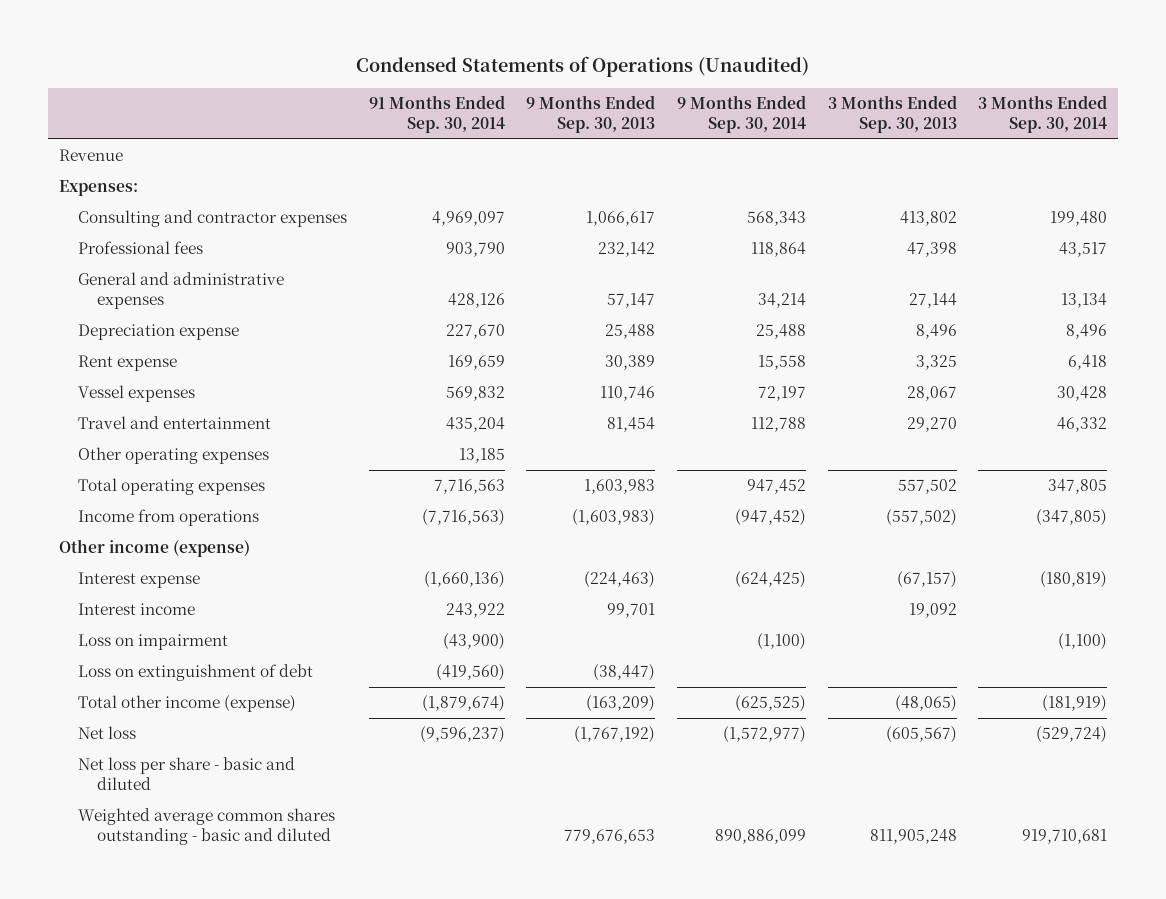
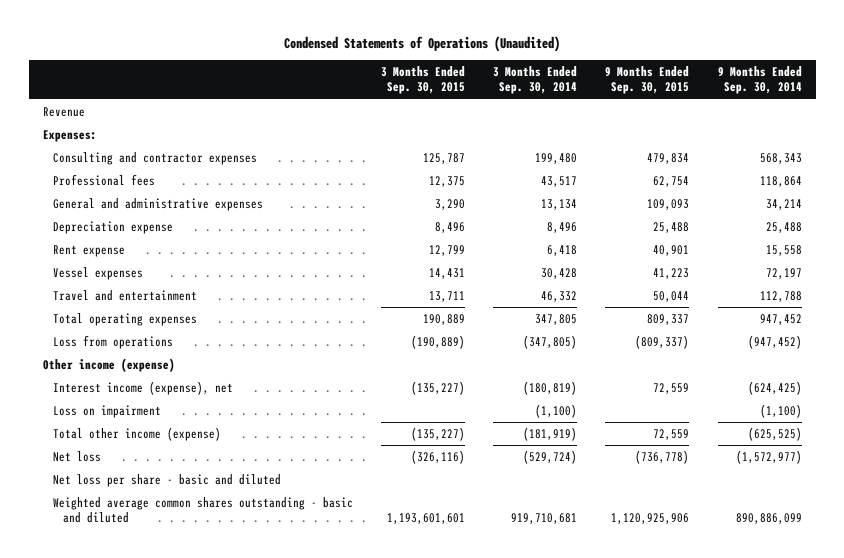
- | 91 Months Ended Sep. 30, 2014 | 9 Months Ended Sep. 30, 2013 | 9 Months Ended Sep. 30, 2014 | 3 Months Ended Sep. 30, 2013 | 3 Months Ended Sep. 30, 2014
+ | 3 Months Ended Sep. 30, 2015 | 3 Months Ended Sep. 30, 2014 | 9 Months Ended Sep. 30, 2015 | 9 Months Ended Sep. 30, 2014
- Other operating expenses | 13,185 | | | |
- Income from operations | (7,716,563) | (1,603,983) | (947,452) | (557,502) | (347,805)
+ Loss from operations | (190,889) | (347,805) | (809,337) | (947,452)
- Interest expense | (1,660,136) | (224,463) | (624,425) | (67,157) | (180,819)
- Interest income | 243,922 | 99,701 | | 19,092 |
+ Interest income (expense), net | (135,227) | (180,819) | 72,559 | (624,425)
- Loss on extinguishment of debt | (419,560) | (38,447) | | |

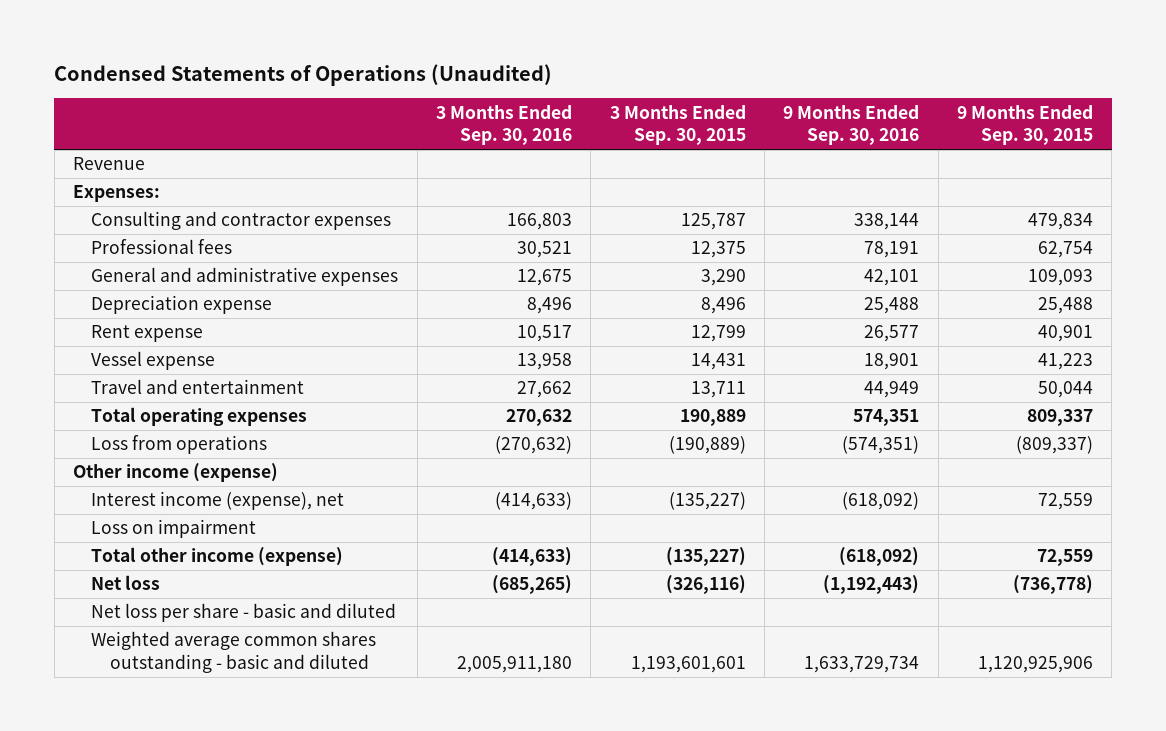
- | 3 Months Ended Sep. 30, 2015 | 3 Months Ended Sep. 30, 2014 | 9 Months Ended Sep. 30, 2015 | 9 Months Ended Sep. 30, 2014
+ | 3 Months Ended Sep. 30, 2016 | 3 Months Ended Sep. 30, 2015 | 9 Months Ended Sep. 30, 2016 | 9 Months Ended Sep. 30, 2015
- Vessel expenses | 14,431 | 30,428 | 41,223 | 72,197
+ Vessel expense | 13,958 | 14,431 | 18,901 | 41,223

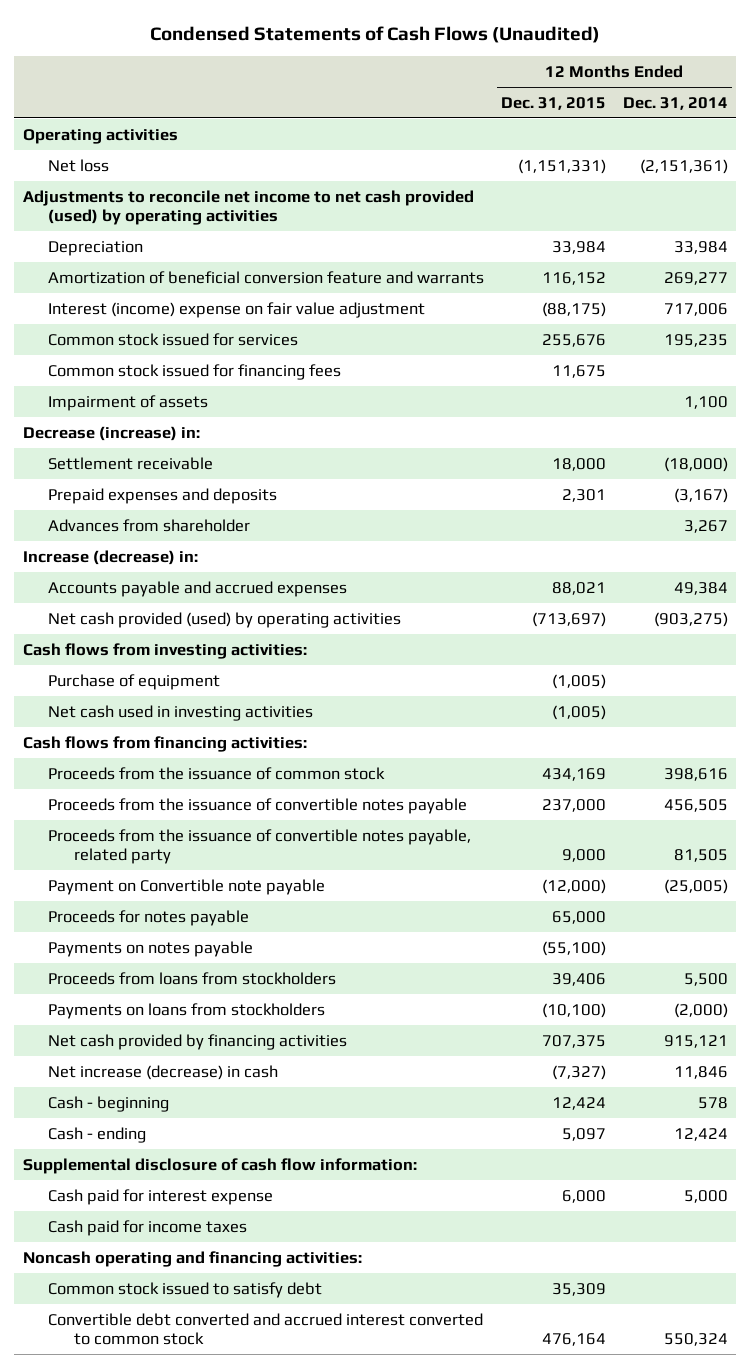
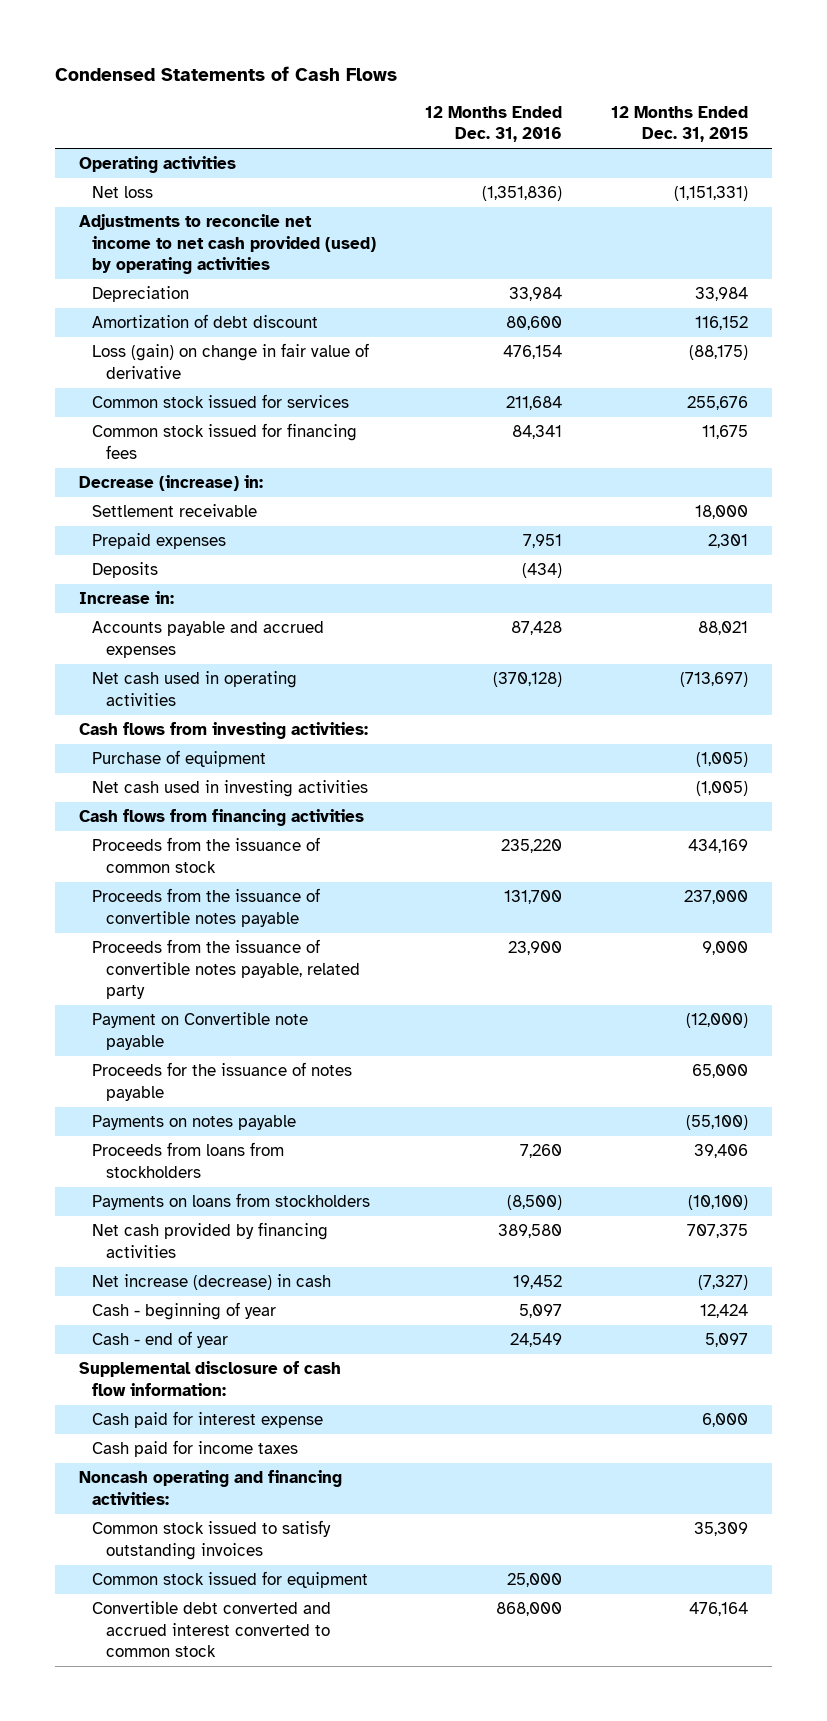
- Condensed Statements of Cash Flows (Unaudited)
+ Condensed Statements of Cash Flows
- | 12 Months Ended Dec. 31, 2015 | 12 Months Ended Dec. 31, 2014
+ | 12 Months Ended Dec. 31, 2016 | 12 Months Ended Dec. 31, 2015
- Amortization of beneficial conversion feature and warrants | 116,152 | 269,277
- Interest (income) expense on fair value adjustment | (88,175) | 717,006
+ Amortization of debt discount | 80,600 | 116,152
+ Loss (gain) on change in fair value of derivative | 476,154 | (88,175)
- Impairment of assets | | 1,100
- Prepaid expenses and deposits | 2,301 | (3,167)
- Advances from shareholder | | 3,267
- Increase (decrease) in:
+ Prepaid expenses | 7,951 | 2,301
+ Deposits | (434) |
+ Increase in:
- Net cash provided (used) by operating activities | (713,697) | (903,275)
+ Net cash used in operating activities | (370,128) | (713,697)
- Cash flows from financing activities:
+ Cash flows from financing activities
- Proceeds for notes payable | 65,000 |
+ Proceeds for the issuance of notes payable | | 65,000
- Cash - beginning | 12,424 | 578
- Cash - ending | 5,097 | 12,424
+ Cash - beginning of year | 5,097 | 12,424
+ Cash - end of year | 24,549 | 5,097
- Common stock issued to satisfy debt | 35,309 |
+ Common stock issued to satisfy outstanding invoices | | 35,309
+ Common stock issued for equipment | 25,000 |

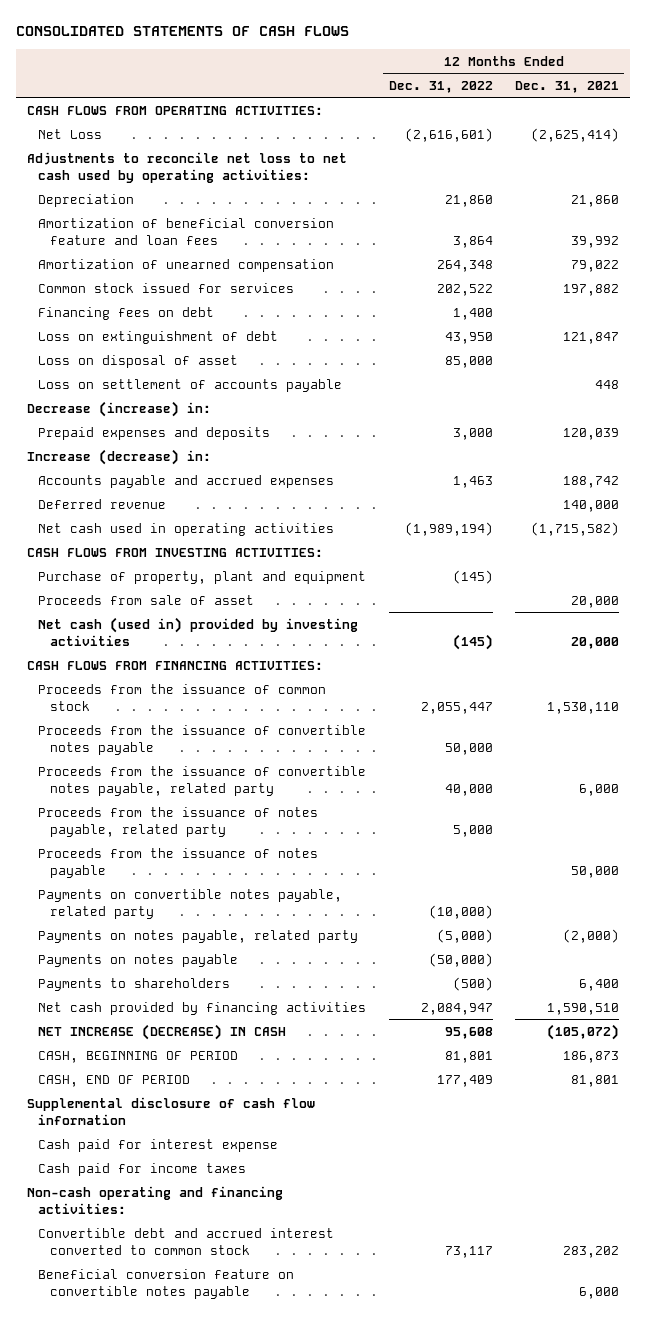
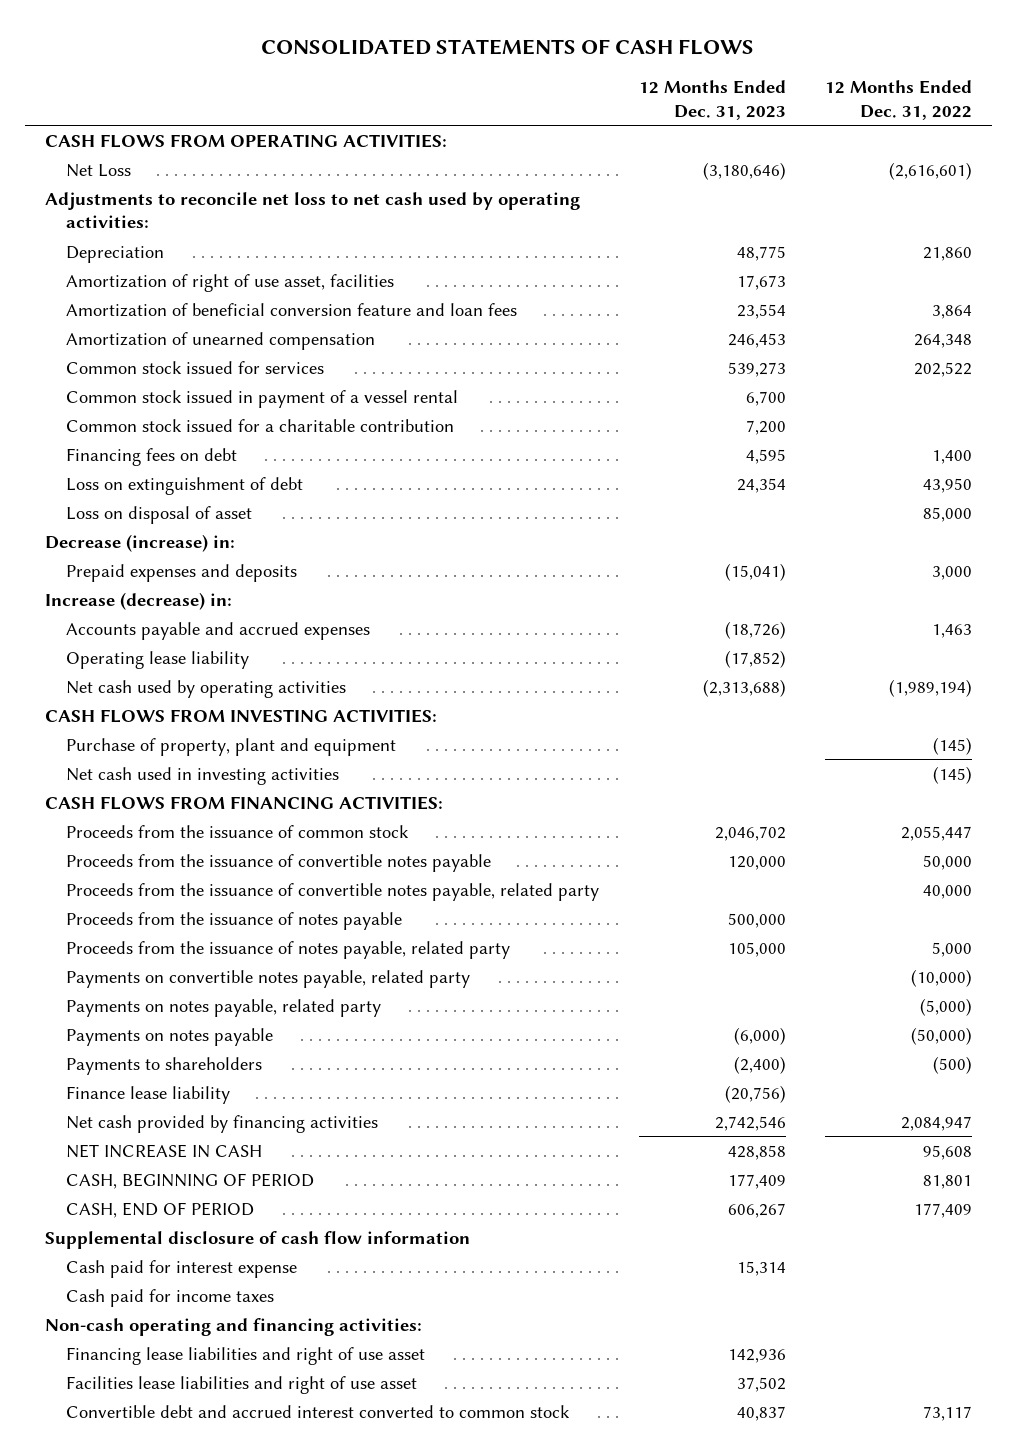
- | 12 Months Ended Dec. 31, 2022 | 12 Months Ended Dec. 31, 2021
+ | 12 Months Ended Dec. 31, 2023 | 12 Months Ended Dec. 31, 2022
+ Amortization of right of use asset, facilities | 17,673 |
+ Common stock issued in payment of a vessel rental | 6,700 |
+ Common stock issued for a charitable contribution | 7,200 |
- Loss on settlement of accounts payable | | 448
- Deferred revenue | | 140,000
- Net cash used in operating activities | (1,989,194) | (1,715,582)
+ Operating lease liability | (17,852) |
+ Net cash used by operating activities | (2,313,688) | (1,989,194)
- Proceeds from sale of asset | | 20,000
- Net cash (used in) provided by investing activities | (145) | 20,000
+ Net cash used in investing activities | | (145)
moved down: Proceeds from the issuance of notes payable, related party | 105,000 | 5,000
+ Finance lease liability | (20,756) |
- NET INCREASE (DECREASE) IN CASH | 95,608 | (105,072)
+ NET INCREASE IN CASH | 428,858 | 95,608
+ Financing lease liabilities and right of use asset | 142,936 |
+ Facilities lease liabilities and right of use asset | 37,502 |
- Beneficial conversion feature on convertible notes payable | | 6,000

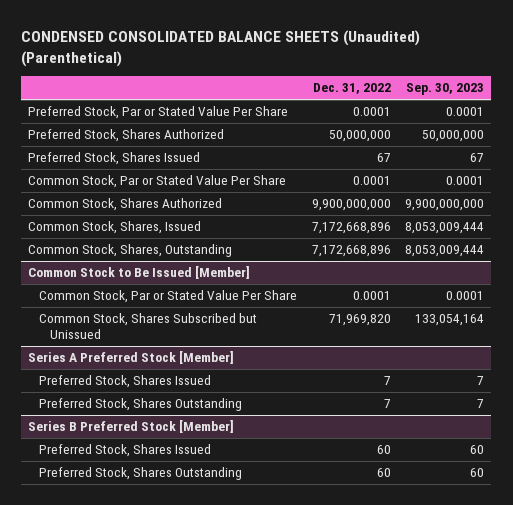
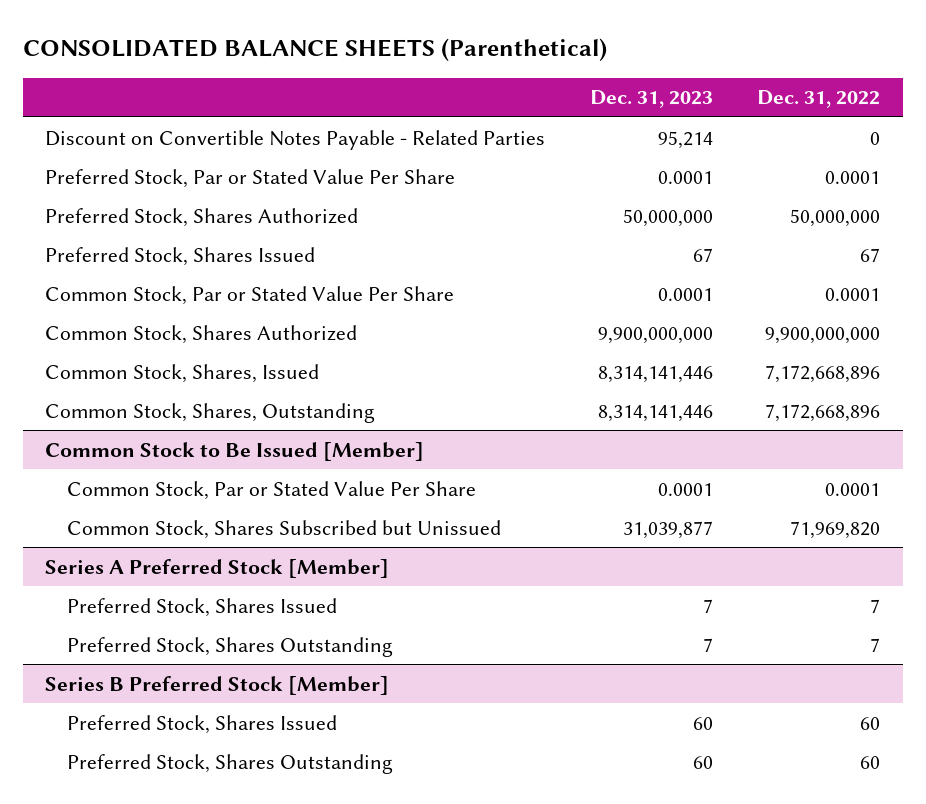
- CONDENSED CONSOLIDATED BALANCE SHEETS (Unaudited) (Parenthetical)
+ CONSOLIDATED BALANCE SHEETS (Parenthetical)
- | Dec. 31, 2022 | Sep. 30, 2023
+ | Dec. 31, 2023 | Dec. 31, 2022
+ Discount on Convertible Notes Payable - Related Parties | 95,214 | 0

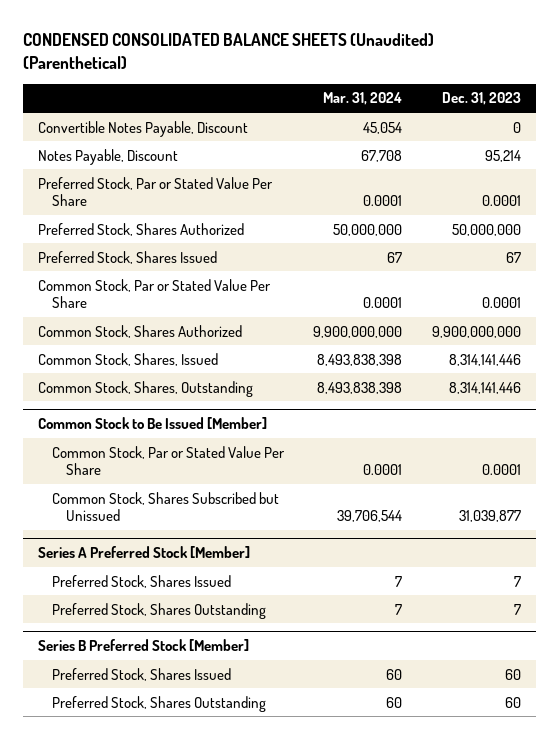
- CONSOLIDATED BALANCE SHEETS (Parenthetical)
+ CONDENSED CONSOLIDATED BALANCE SHEETS (Unaudited) (Parenthetical)
- | Dec. 31, 2023 | Dec. 31, 2022
+ | Mar. 31, 2024 | Dec. 31, 2023
- Discount on Convertible Notes Payable - Related Parties | 95,214 | 0
+ Convertible Notes Payable, Discount | 45,054 | 0
+ Notes Payable, Discount | 67,708 | 95,214

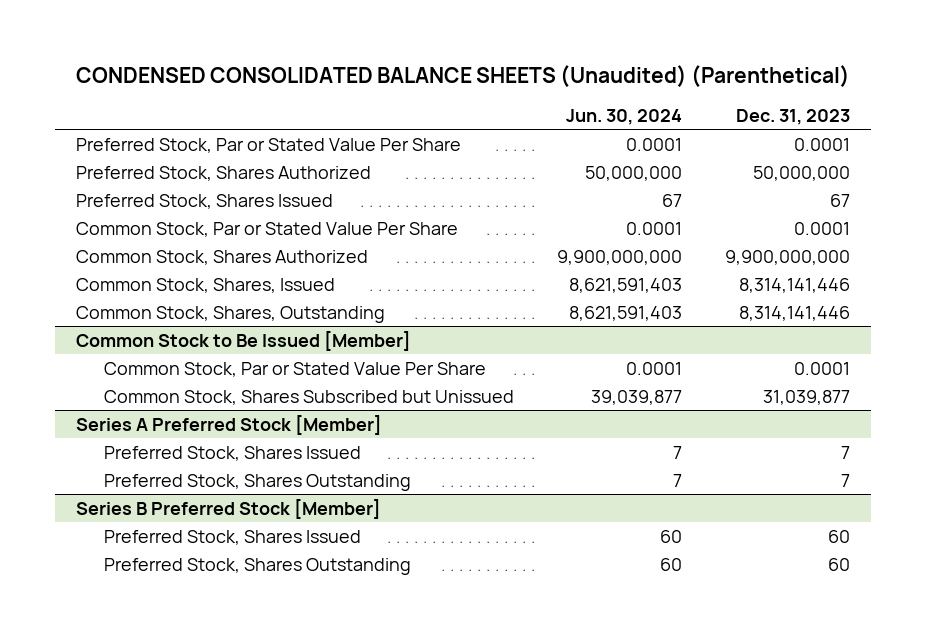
- | Mar. 31, 2024 | Dec. 31, 2023
+ | Jun. 30, 2024 | Dec. 31, 2023
- Convertible Notes Payable, Discount | 45,054 | 0
- Notes Payable, Discount | 67,708 | 95,214

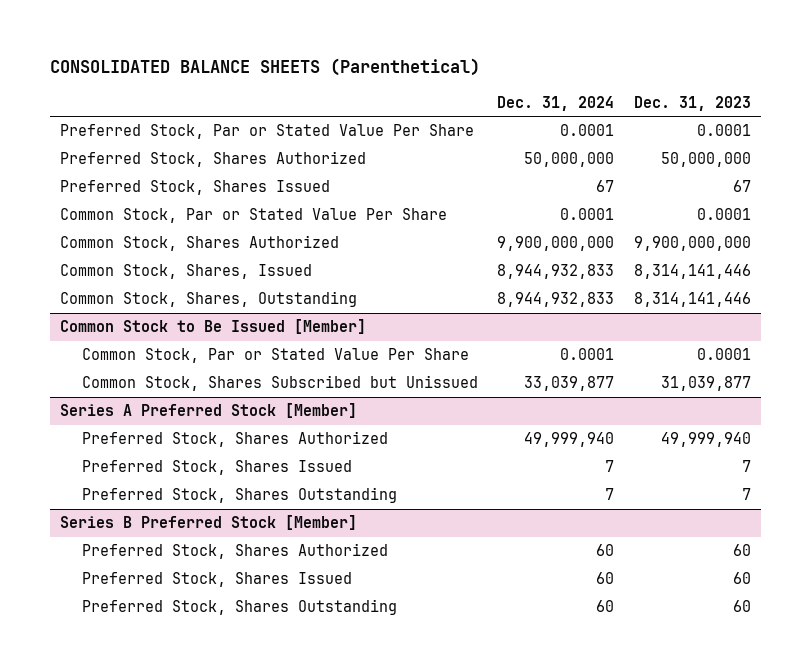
- CONDENSED CONSOLIDATED BALANCE SHEETS (Unaudited) (Parenthetical)
+ CONSOLIDATED BALANCE SHEETS (Parenthetical)
- | Jun. 30, 2024 | Dec. 31, 2023
+ | Dec. 31, 2024 | Dec. 31, 2023
@ Series A Preferred Stock [Member]
+ Preferred Stock, Shares Authorized | 49,999,940 | 49,999,940
@ Series B Preferred Stock [Member]
+ Preferred Stock, Shares Authorized | 60 | 60

